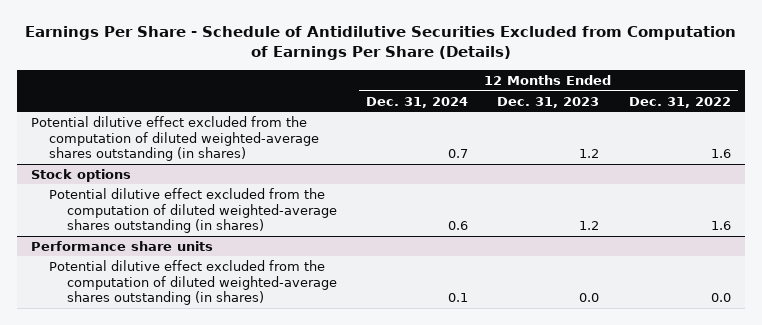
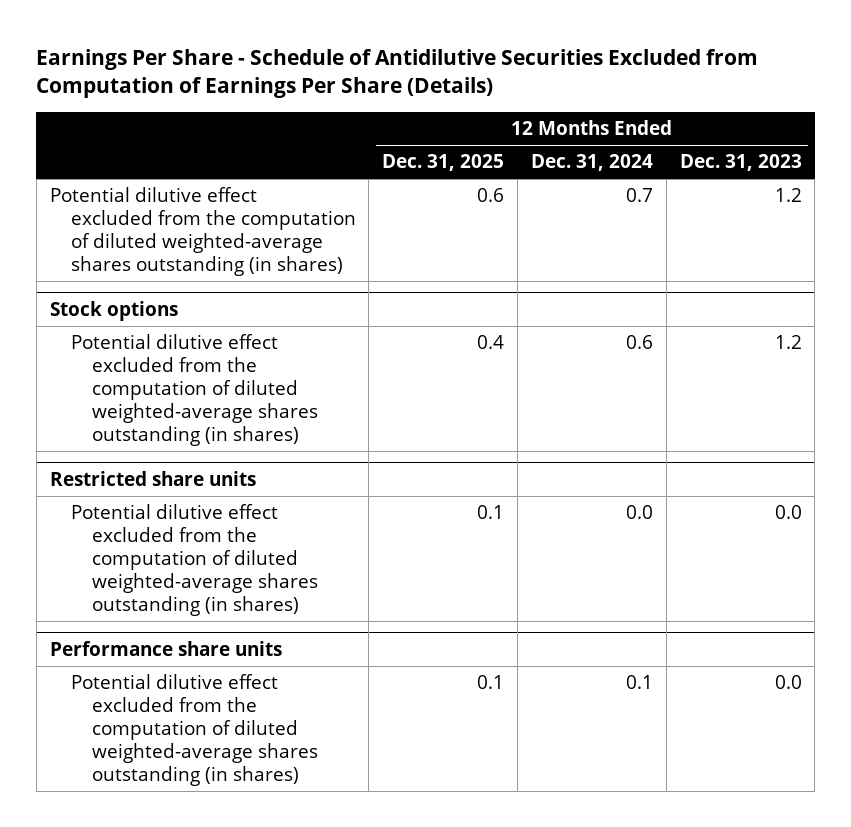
- | 12 Months Ended Dec. 31, 2024 | 12 Months Ended Dec. 31, 2023 | 12 Months Ended Dec. 31, 2022
+ | 12 Months Ended Dec. 31, 2025 | 12 Months Ended Dec. 31, 2024 | 12 Months Ended Dec. 31, 2023
+ Restricted share units
+ Potential dilutive effect excluded from the computation of diluted weighted-average shares outstanding (in shares) | 0.1 | 0.0 | 0.0

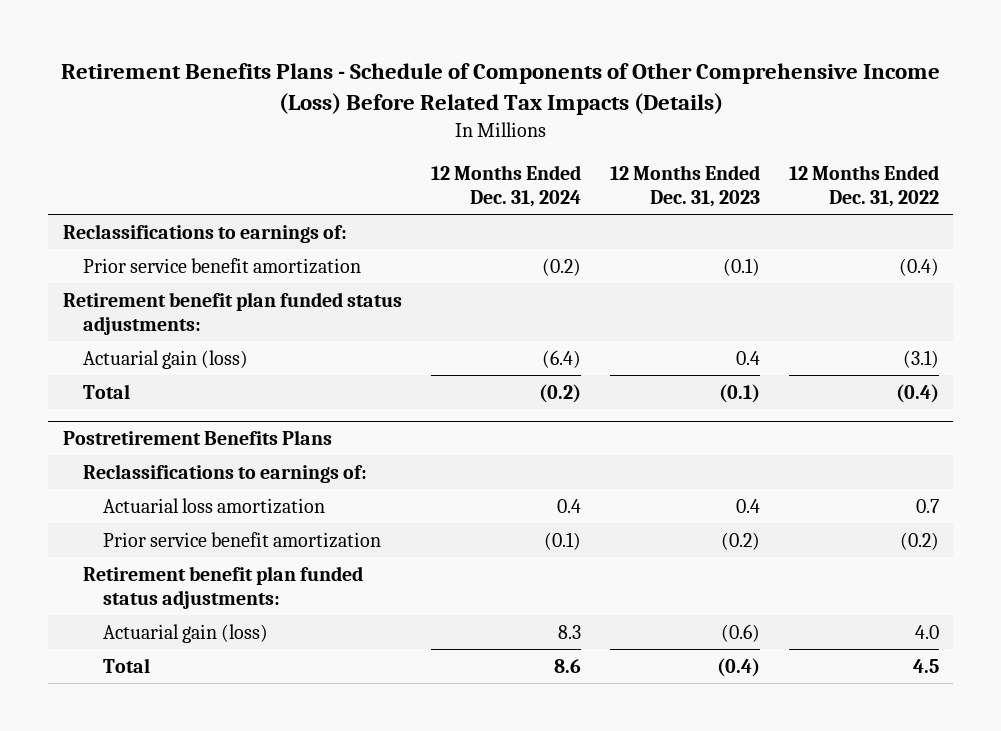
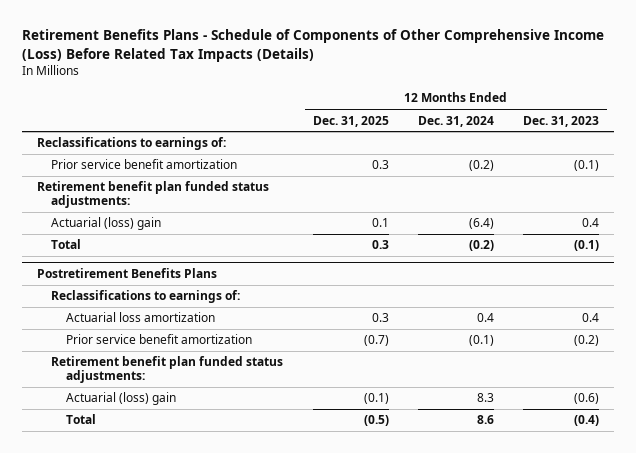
- | 12 Months Ended Dec. 31, 2024 | 12 Months Ended Dec. 31, 2023 | 12 Months Ended Dec. 31, 2022
+ | 12 Months Ended Dec. 31, 2025 | 12 Months Ended Dec. 31, 2024 | 12 Months Ended Dec. 31, 2023
- Actuarial gain (loss) | (6.4) | 0.4 | (3.1)
+ Actuarial (loss) gain | 0.1 | (6.4) | 0.4
@ Postretirement Benefits Plans
- Actuarial gain (loss) | 8.3 | (0.6) | 4.0
+ Actuarial (loss) gain | (0.1) | 8.3 | (0.6)

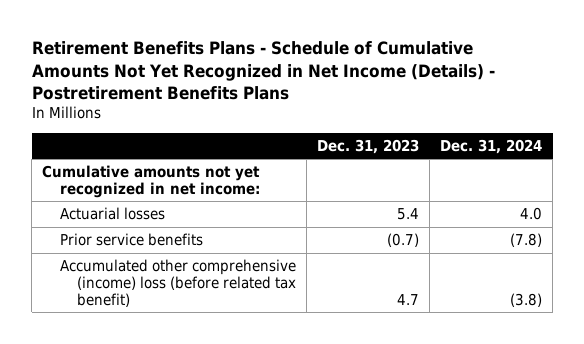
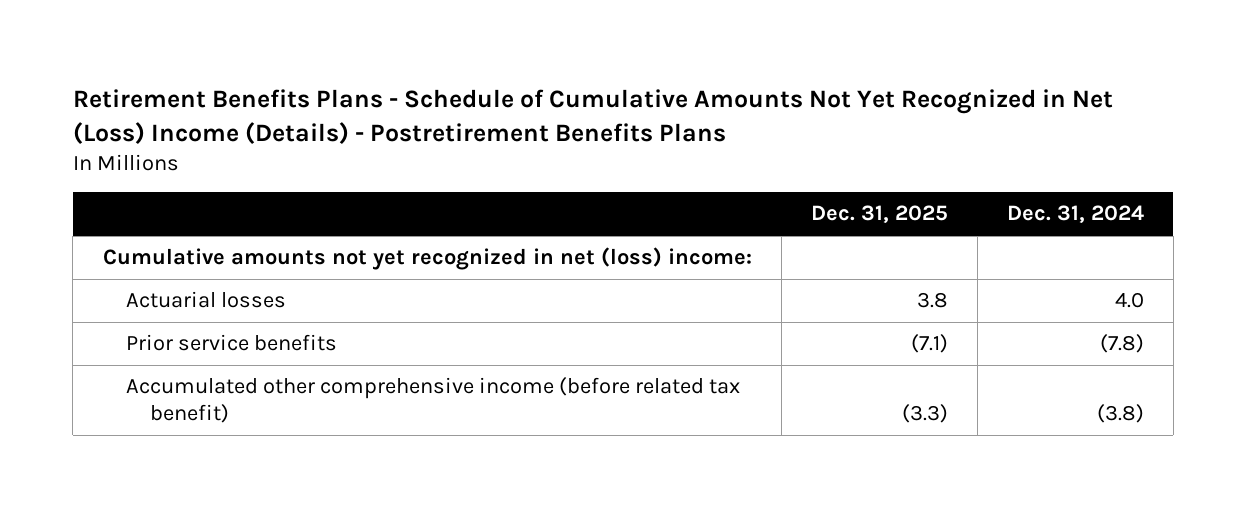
- Retirement Benefits Plans - Schedule of Cumulative Amounts Not Yet Recognized in Net Income (Details) - Postretirement Benefits Plans
+ Retirement Benefits Plans - Schedule of Cumulative Amounts Not Yet Recognized in Net (Loss) Income (Details) - Postretirement Benefits Plans
- | Dec. 31, 2023 | Dec. 31, 2024
+ | Dec. 31, 2025 | Dec. 31, 2024
- Cumulative amounts not yet recognized in net income:
+ Cumulative amounts not yet recognized in net (loss) income:
- Accumulated other comprehensive (income) loss (before related tax benefit) | 4.7 | (3.8)
+ Accumulated other comprehensive income (before related tax benefit) | (3.3) | (3.8)

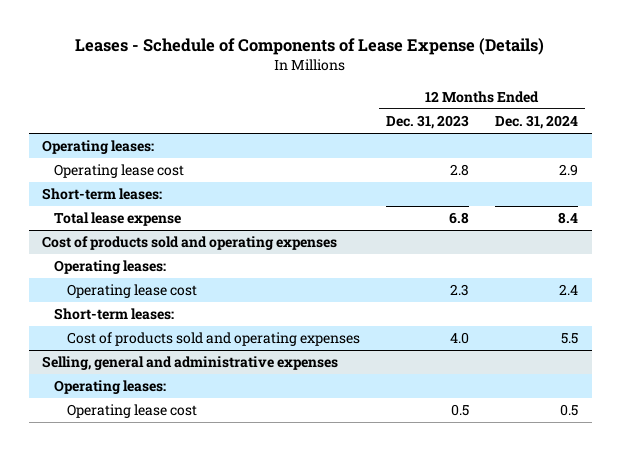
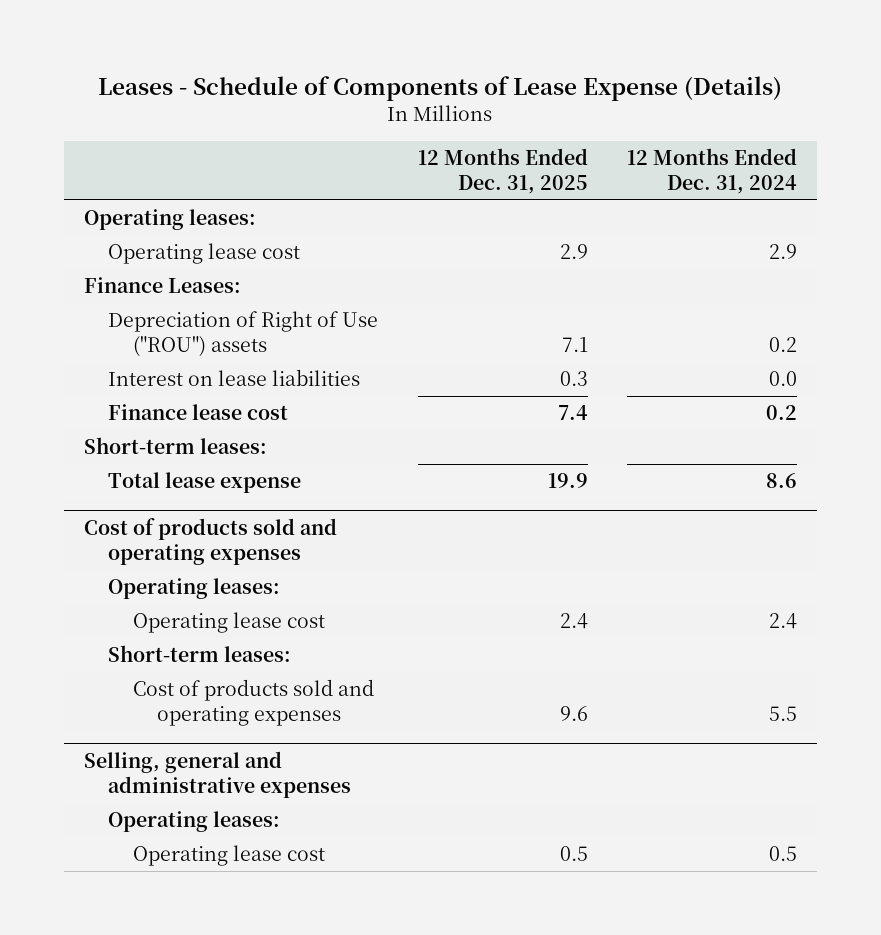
- | 12 Months Ended Dec. 31, 2023 | 12 Months Ended Dec. 31, 2024
+ | 12 Months Ended Dec. 31, 2025 | 12 Months Ended Dec. 31, 2024
+ Finance Leases:
+ Depreciation of Right of Use ("ROU") assets | 7.1 | 0.2
+ Interest on lease liabilities | 0.3 | 0.0
+ Finance lease cost | 7.4 | 0.2
- Total lease expense | 6.8 | 8.4
+ Total lease expense | 19.9 | 8.6

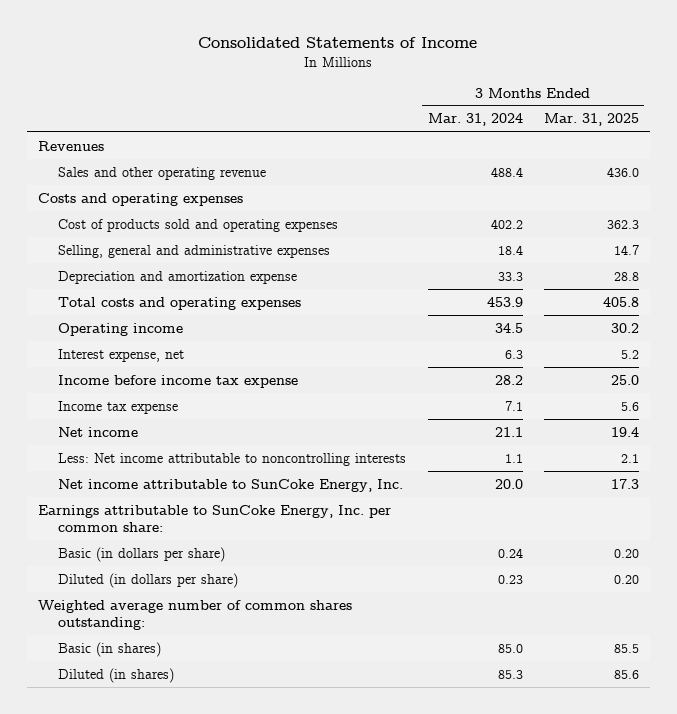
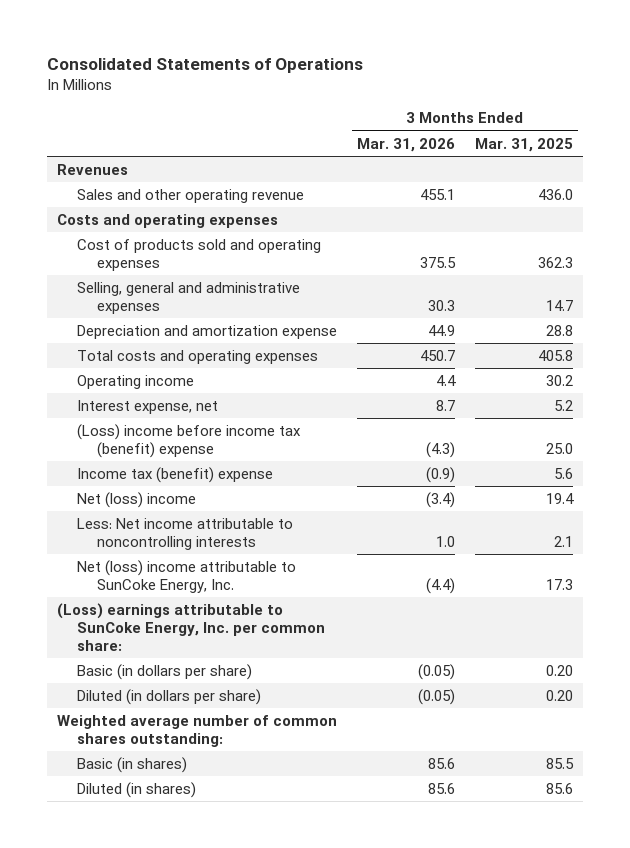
- Consolidated Statements of Income
+ Consolidated Statements of Operations
- | 3 Months Ended Mar. 31, 2024 | 3 Months Ended Mar. 31, 2025
+ | 3 Months Ended Mar. 31, 2026 | 3 Months Ended Mar. 31, 2025
- Income before income tax expense | 28.2 | 25.0
- Income tax expense | 7.1 | 5.6
- Net income | 21.1 | 19.4
+ (Loss) income before income tax (benefit) expense | (4.3) | 25.0
+ Income tax (benefit) expense | (0.9) | 5.6
+ Net (loss) income | (3.4) | 19.4
- Net income attributable to SunCoke Energy, Inc. | 20.0 | 17.3
- Earnings attributable to SunCoke Energy, Inc. per common share:
+ Net (loss) income attributable to SunCoke Energy, Inc. | (4.4) | 17.3
+ (Loss) earnings attributable to SunCoke Energy, Inc. per common share:

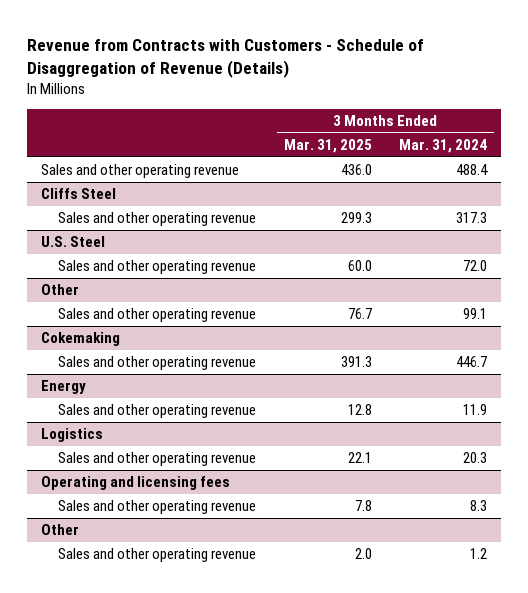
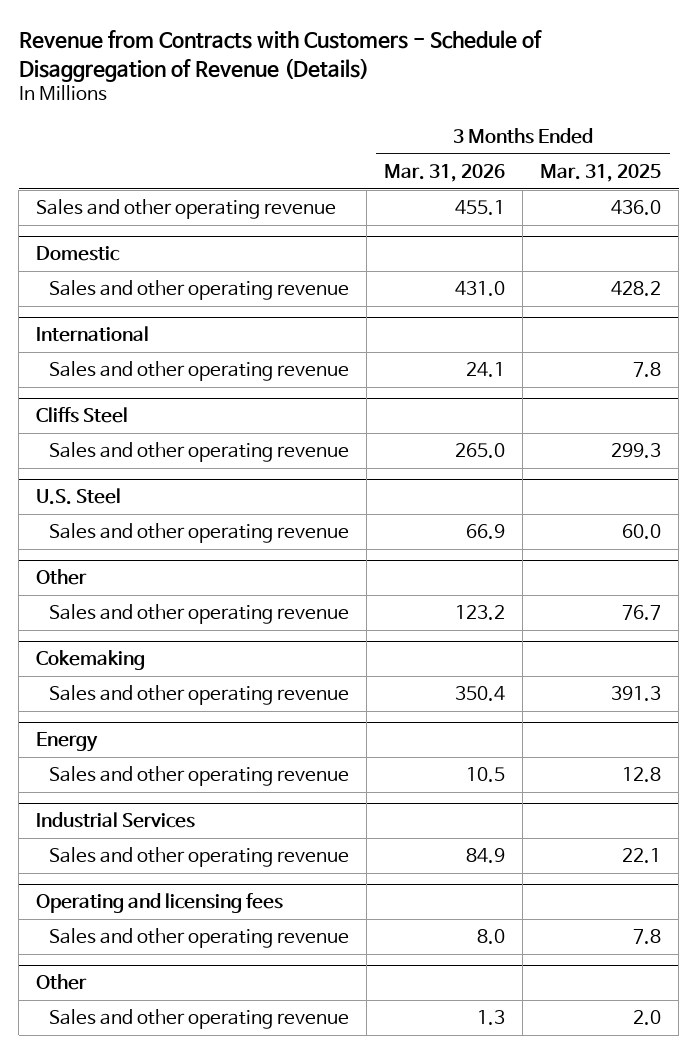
- | 3 Months Ended Mar. 31, 2025 | 3 Months Ended Mar. 31, 2024
+ | 3 Months Ended Mar. 31, 2026 | 3 Months Ended Mar. 31, 2025
+ Domestic
+ Sales and other operating revenue | 431.0 | 428.2
+ International
+ Sales and other operating revenue | 24.1 | 7.8
- Logistics
+ Industrial Services

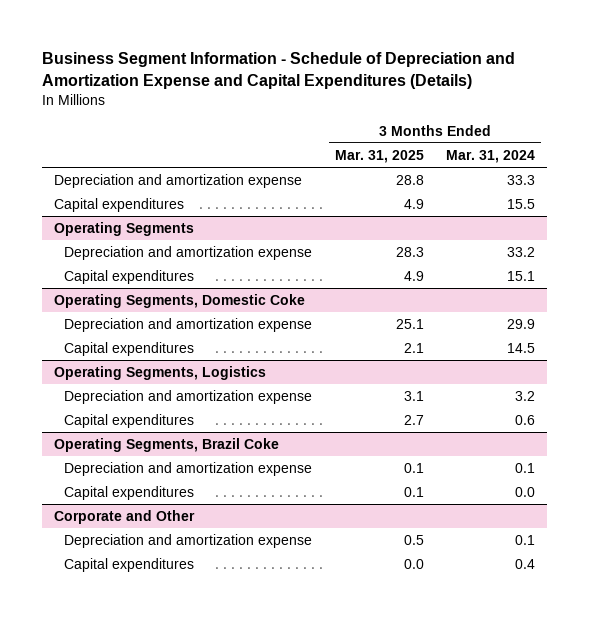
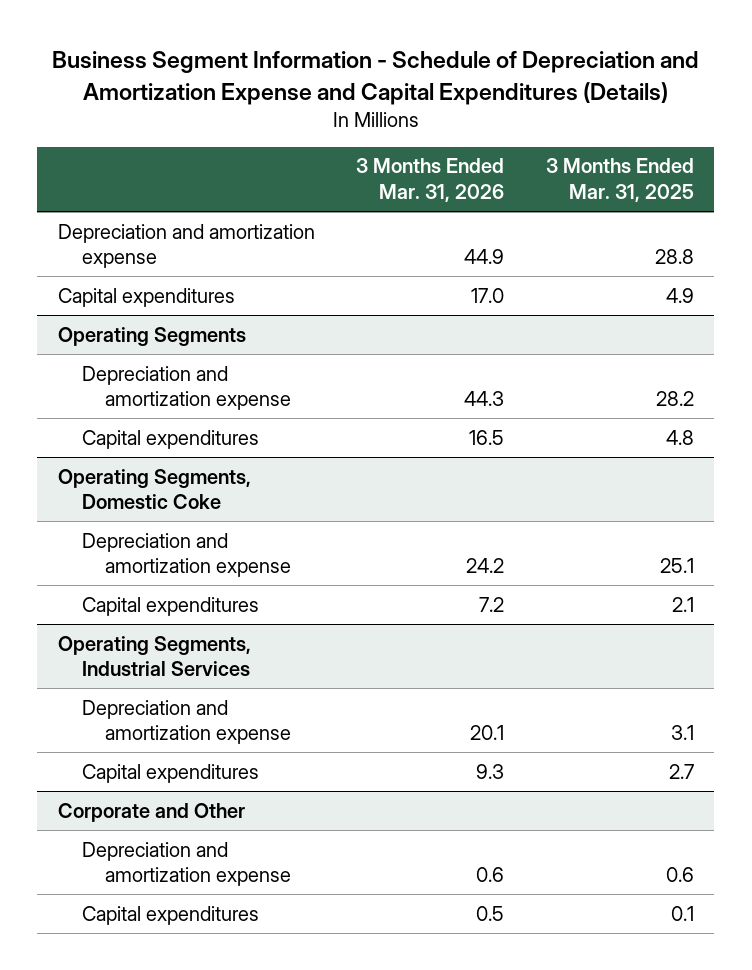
- | 3 Months Ended Mar. 31, 2025 | 3 Months Ended Mar. 31, 2024
+ | 3 Months Ended Mar. 31, 2026 | 3 Months Ended Mar. 31, 2025
@ Operating Segments
- Depreciation and amortization expense | 28.3 | 33.2
- Capital expenditures | 4.9 | 15.1
+ Depreciation and amortization expense | 44.3 | 28.2
+ Capital expenditures | 16.5 | 4.8
- Operating Segments, Logistics
+ Operating Segments, Industrial Services
- Operating Segments, Brazil Coke
- Depreciation and amortization expense | 0.1 | 0.1
- Capital expenditures | 0.1 | 0.0
@ Corporate and Other
- Depreciation and amortization expense | 0.5 | 0.1
- Capital expenditures | 0.0 | 0.4
+ Depreciation and amortization expense | 0.6 | 0.6
+ Capital expenditures | 0.5 | 0.1

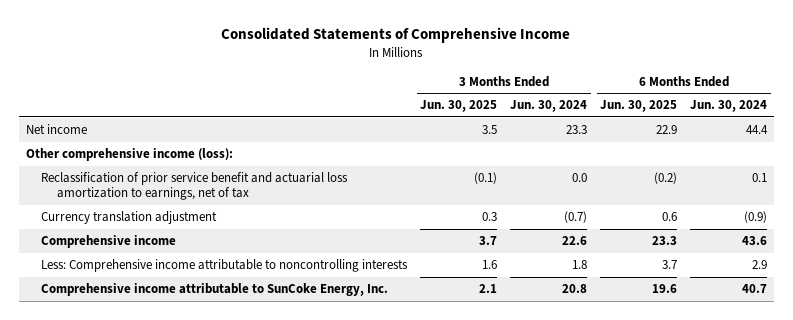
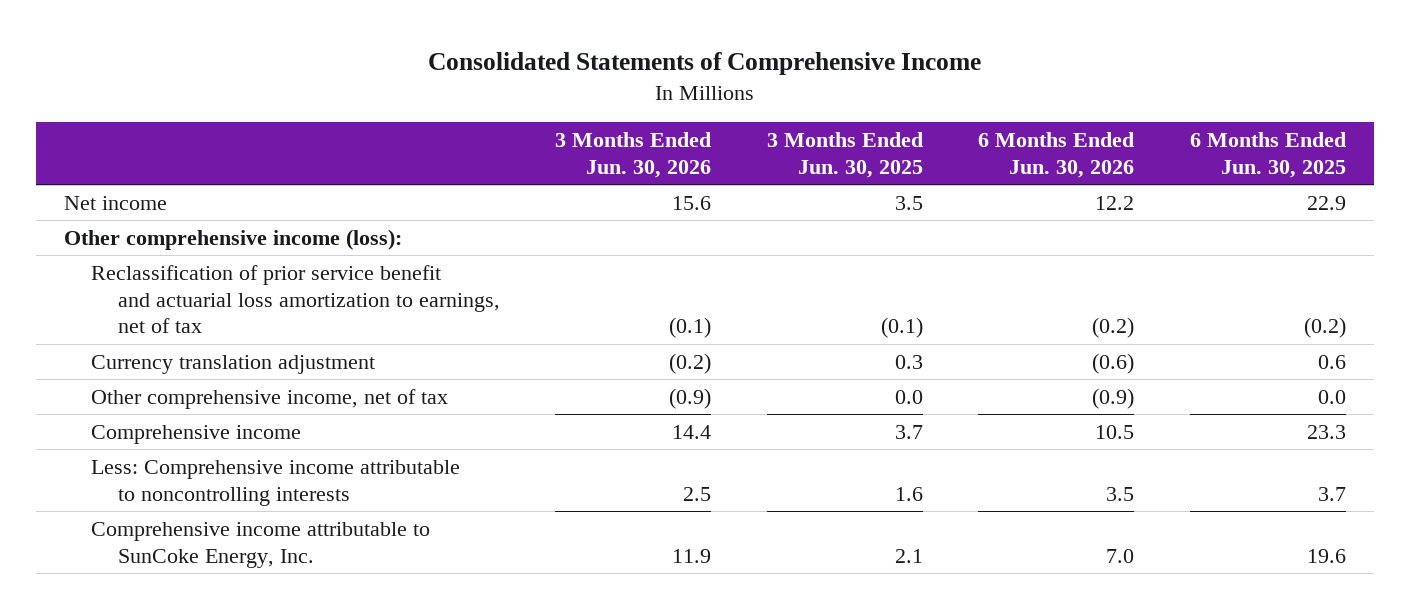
- | 3 Months Ended Jun. 30, 2025 | 3 Months Ended Jun. 30, 2024 | 6 Months Ended Jun. 30, 2025 | 6 Months Ended Jun. 30, 2024
+ | 3 Months Ended Jun. 30, 2026 | 3 Months Ended Jun. 30, 2025 | 6 Months Ended Jun. 30, 2026 | 6 Months Ended Jun. 30, 2025
+ Other comprehensive income, net of tax | (0.9) | 0.0 | (0.9) | 0.0

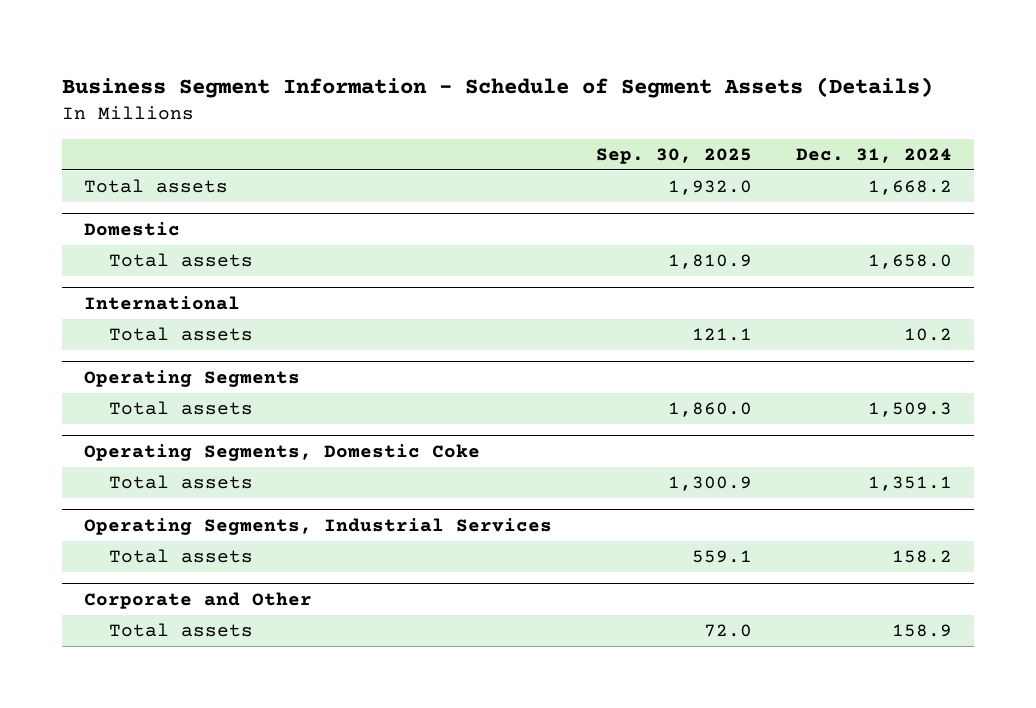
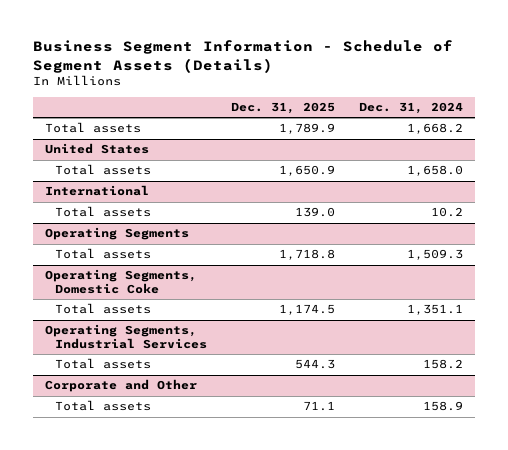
- | Sep. 30, 2025 | Dec. 31, 2024
+ | Dec. 31, 2025 | Dec. 31, 2024
- Domestic
+ United States

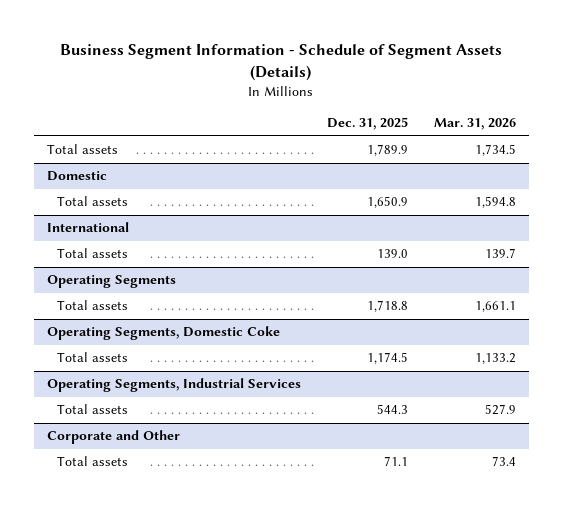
- | Dec. 31, 2025 | Dec. 31, 2024
+ | Dec. 31, 2025 | Mar. 31, 2026
- United States
+ Domestic

